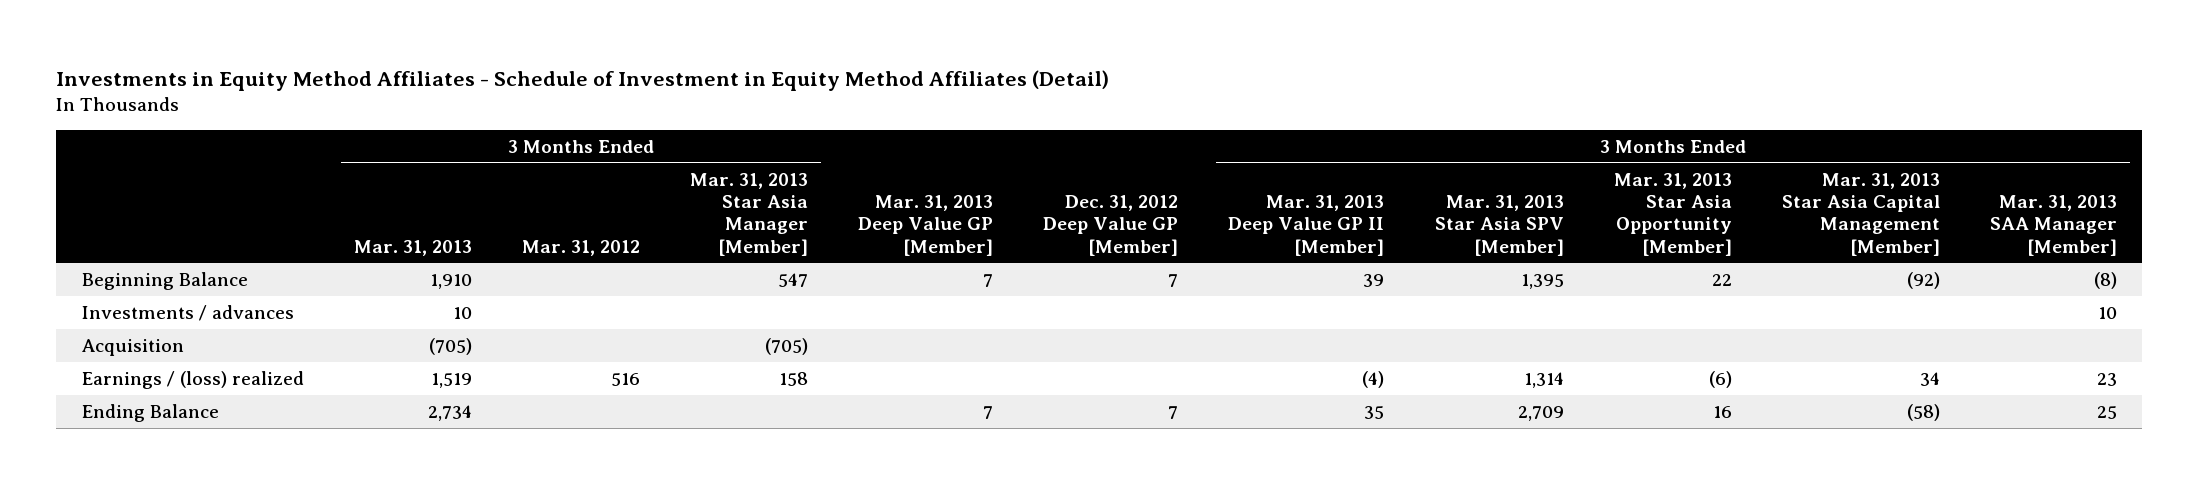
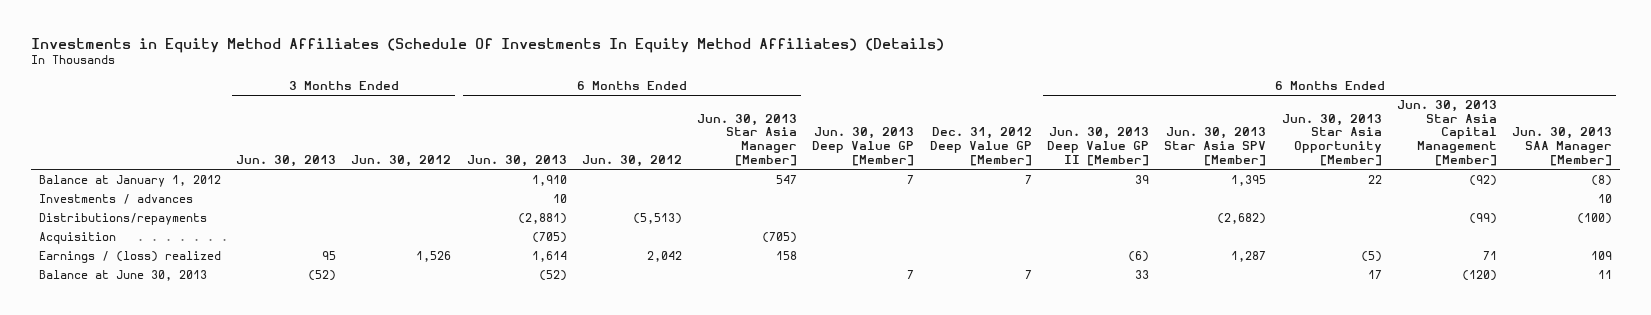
- Investments in Equity Method Affiliates - Schedule of Investment in Equity Method Affiliates (Detail)
+ Investments in Equity Method Affiliates (Schedule Of Investments In Equity Method Affiliates) (Details)
- | 3 Months Ended Mar. 31, 2013 | 3 Months Ended Mar. 31, 2012 | 3 Months Ended Mar. 31, 2013 Star Asia Manager [Member] | Mar. 31, 2013 Deep Value GP [Member] | Dec. 31, 2012 Deep Value GP [Member] | 3 Months Ended Mar. 31, 2013 Deep Value GP II [Member] | 3 Months Ended Mar. 31, 2013 Star Asia SPV [Member] | 3 Months Ended Mar. 31, 2013 Star Asia Opportunity [Member] | 3 Months Ended Mar. 31, 2013 Star Asia Capital Management [Member] | 3 Months Ended Mar. 31, 2013 SAA Manager [Member]
+ | 3 Months Ended Jun. 30, 2013 | 3 Months Ended Jun. 30, 2012 | 6 Months Ended Jun. 30, 2013 | 6 Months Ended Jun. 30, 2012 | 6 Months Ended Jun. 30, 2013 Star Asia Manager [Member] | Jun. 30, 2013 Deep Value GP [Member] | Dec. 31, 2012 Deep Value GP [Member] | 6 Months Ended Jun. 30, 2013 Deep Value GP II [Member] | 6 Months Ended Jun. 30, 2013 Star Asia SPV [Member] | 6 Months Ended Jun. 30, 2013 Star Asia Opportunity [Member] | 6 Months Ended Jun. 30, 2013 Star Asia Capital Management [Member] | 6 Months Ended Jun. 30, 2013 SAA Manager [Member]
- Beginning Balance | 1,910 | | 547 | 7 | 7 | 39 | 1,395 | 22 | (92) | (8)
+ Balance at January 1, 2012 | | | 1,910 | | 547 | 7 | 7 | 39 | 1,395 | 22 | (92) | (8)
+ Distributions/repayments | | | (2,881) | (5,513) | | | | | (2,682) | | (99) | (100)
- Ending Balance | 2,734 | | | 7 | 7 | 35 | 2,709 | 16 | (58) | 25
+ Balance at June 30, 2013 | (52) | | (52) | | | 7 | 7 | 33 | | 17 | (120) | 11

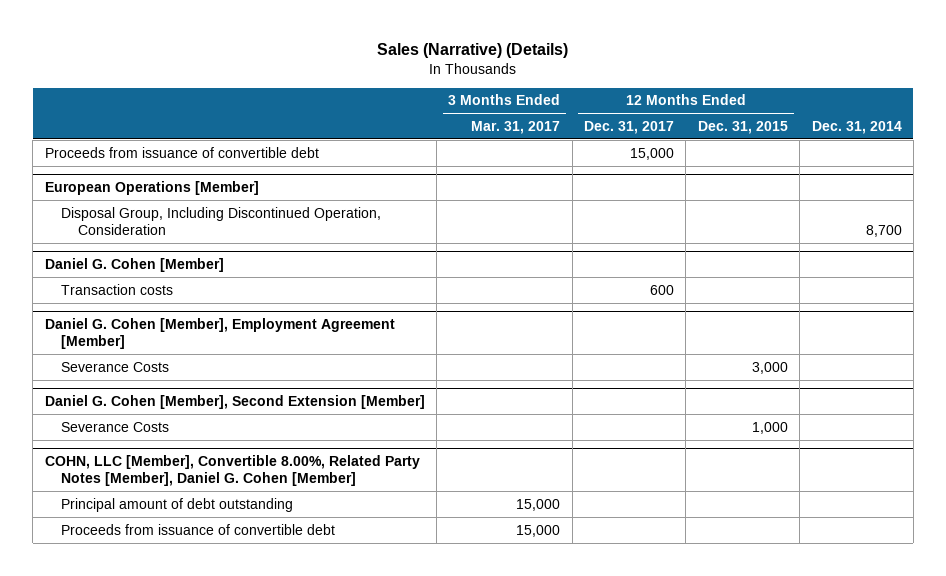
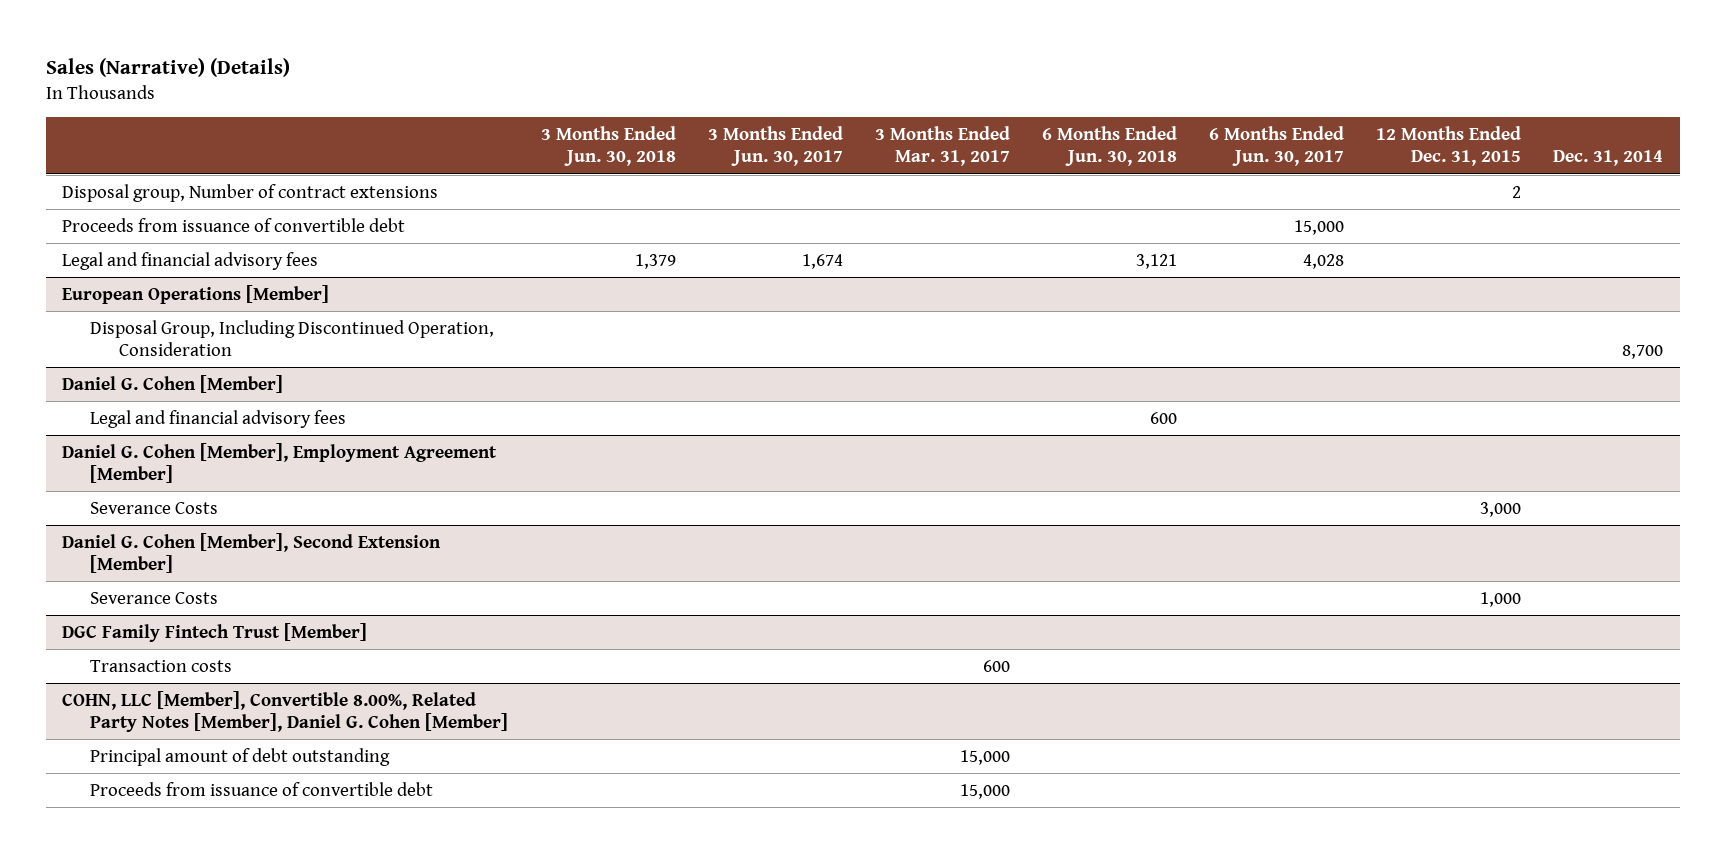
- | 3 Months Ended Mar. 31, 2017 | 12 Months Ended Dec. 31, 2017 | 12 Months Ended Dec. 31, 2015 | Dec. 31, 2014
+ | 3 Months Ended Jun. 30, 2018 | 3 Months Ended Jun. 30, 2017 | 3 Months Ended Mar. 31, 2017 | 6 Months Ended Jun. 30, 2018 | 6 Months Ended Jun. 30, 2017 | 12 Months Ended Dec. 31, 2015 | Dec. 31, 2014
+ Disposal group, Number of contract extensions | | | | | | 2 |
+ Legal and financial advisory fees | 1,379 | 1,674 | | 3,121 | 4,028 | |
@ Daniel G. Cohen [Member]
- Transaction costs | | 600 | |
+ Legal and financial advisory fees | | | | 600 | | |
+ DGC Family Fintech Trust [Member]
+ Transaction costs | | | 600 | | | |

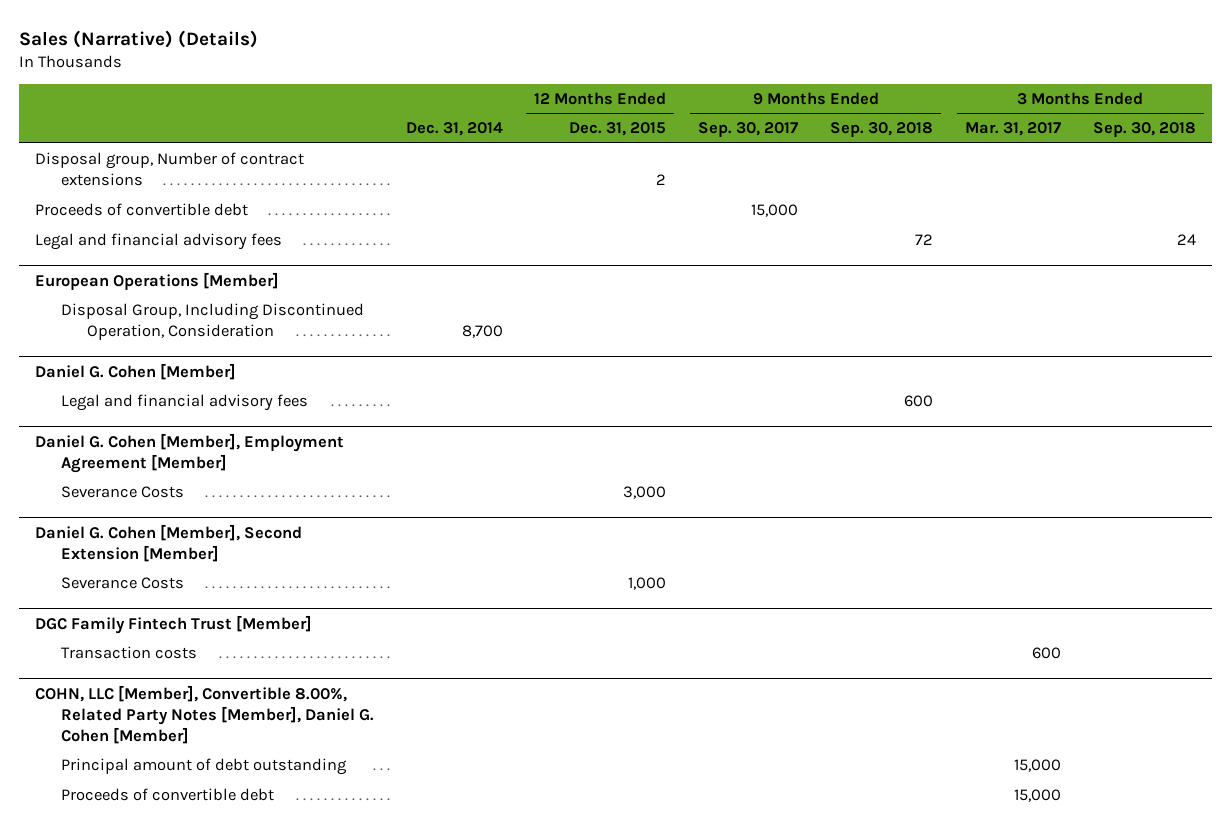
- | 3 Months Ended Jun. 30, 2018 | 3 Months Ended Jun. 30, 2017 | 3 Months Ended Mar. 31, 2017 | 6 Months Ended Jun. 30, 2018 | 6 Months Ended Jun. 30, 2017 | 12 Months Ended Dec. 31, 2015 | Dec. 31, 2014
+ | Dec. 31, 2014 | 12 Months Ended Dec. 31, 2015 | 9 Months Ended Sep. 30, 2017 | 9 Months Ended Sep. 30, 2018 | 3 Months Ended Mar. 31, 2017 | 3 Months Ended Sep. 30, 2018
- Proceeds from issuance of convertible debt | | | | | 15,000 | |
+ Proceeds of convertible debt | | | 15,000 | | |
@ COHN, LLC [Member], Convertible 8.00%, Related Party Notes [Member], Daniel G. Cohen [Member]
- Proceeds from issuance of convertible debt | | | 15,000 | | | |
+ Proceeds of convertible debt | | | | | 15,000 |

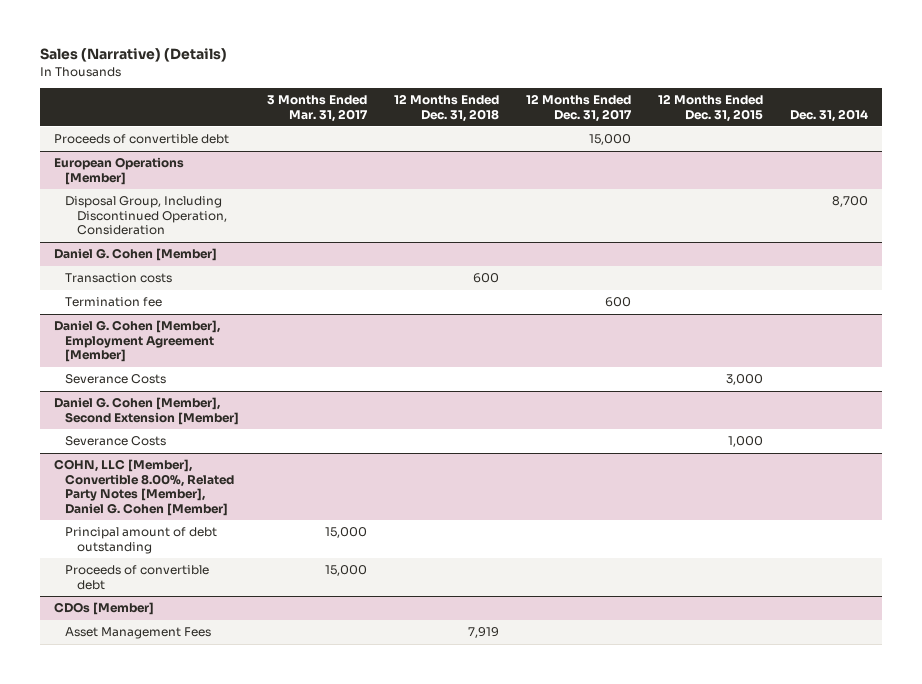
- | Dec. 31, 2014 | 12 Months Ended Dec. 31, 2015 | 9 Months Ended Sep. 30, 2017 | 9 Months Ended Sep. 30, 2018 | 3 Months Ended Mar. 31, 2017 | 3 Months Ended Sep. 30, 2018
+ | 3 Months Ended Mar. 31, 2017 | 12 Months Ended Dec. 31, 2018 | 12 Months Ended Dec. 31, 2017 | 12 Months Ended Dec. 31, 2015 | Dec. 31, 2014
- Disposal group, Number of contract extensions | | 2 | | | |
- Legal and financial advisory fees | | | | 72 | | 24
@ Daniel G. Cohen [Member]
- Legal and financial advisory fees | | | | 600 | |
+ Transaction costs | | 600 | | |
+ Termination fee | | | 600 | |
- DGC Family Fintech Trust [Member]
- Transaction costs | | | | | 600 |
+ CDOs [Member]
+ Asset Management Fees | | 7,919 | | |

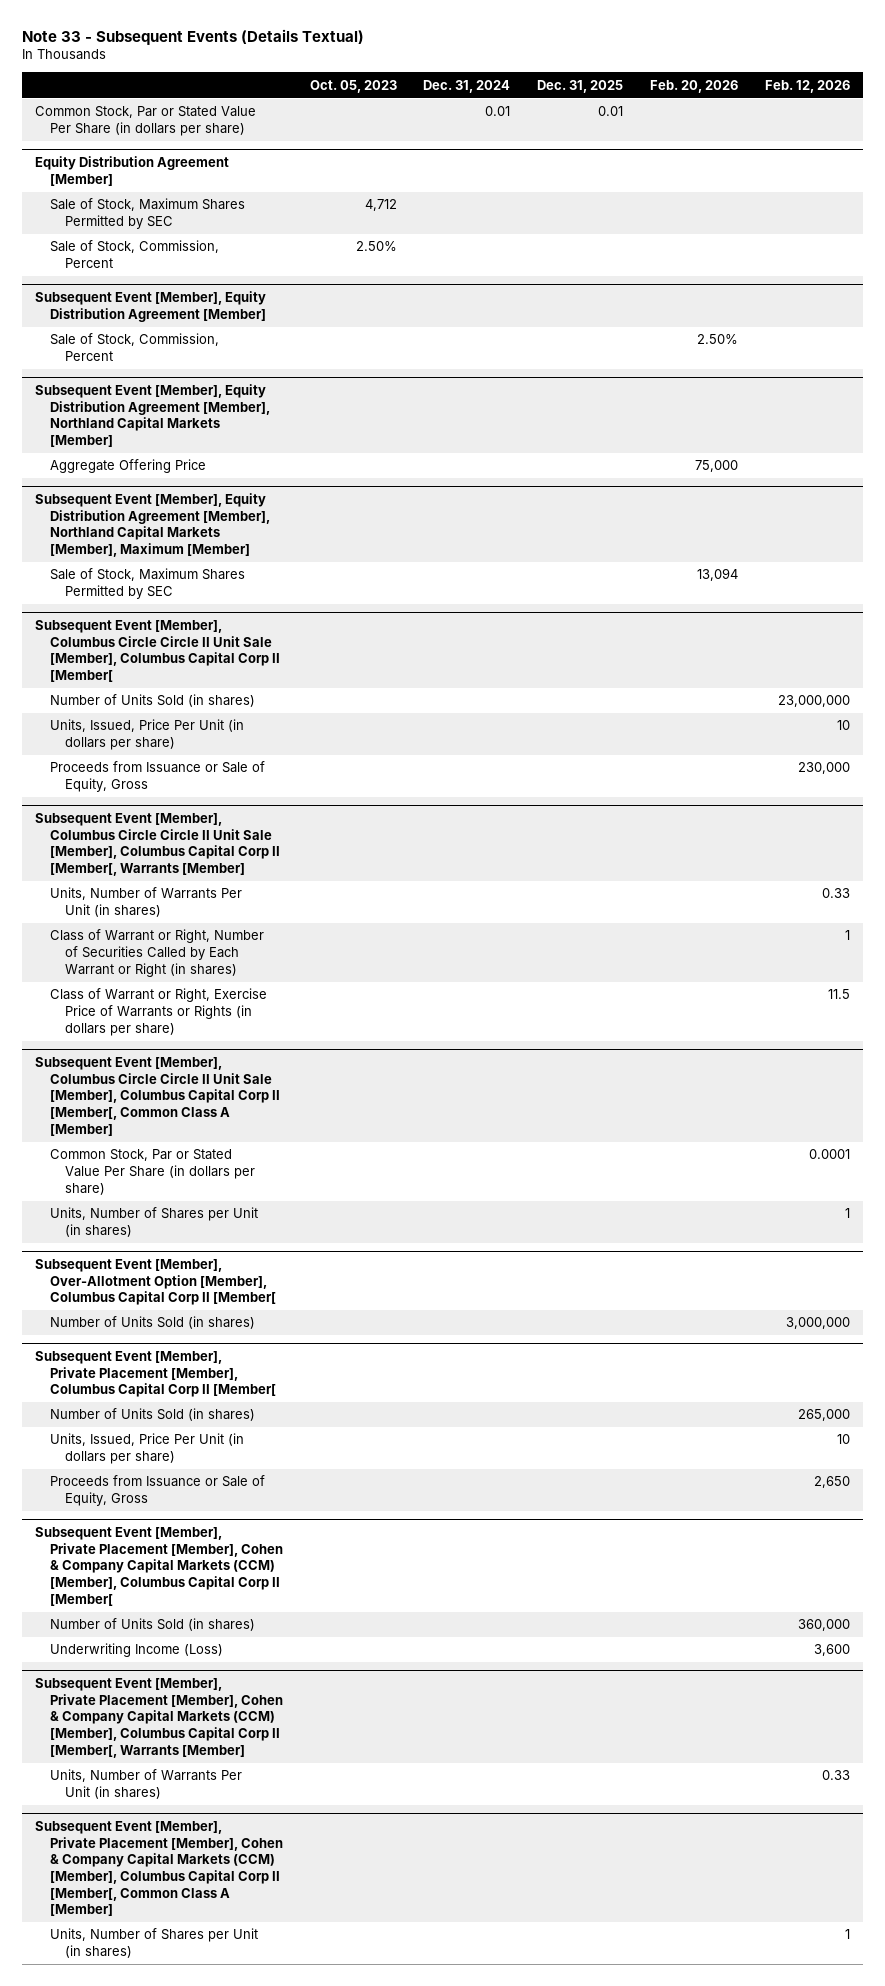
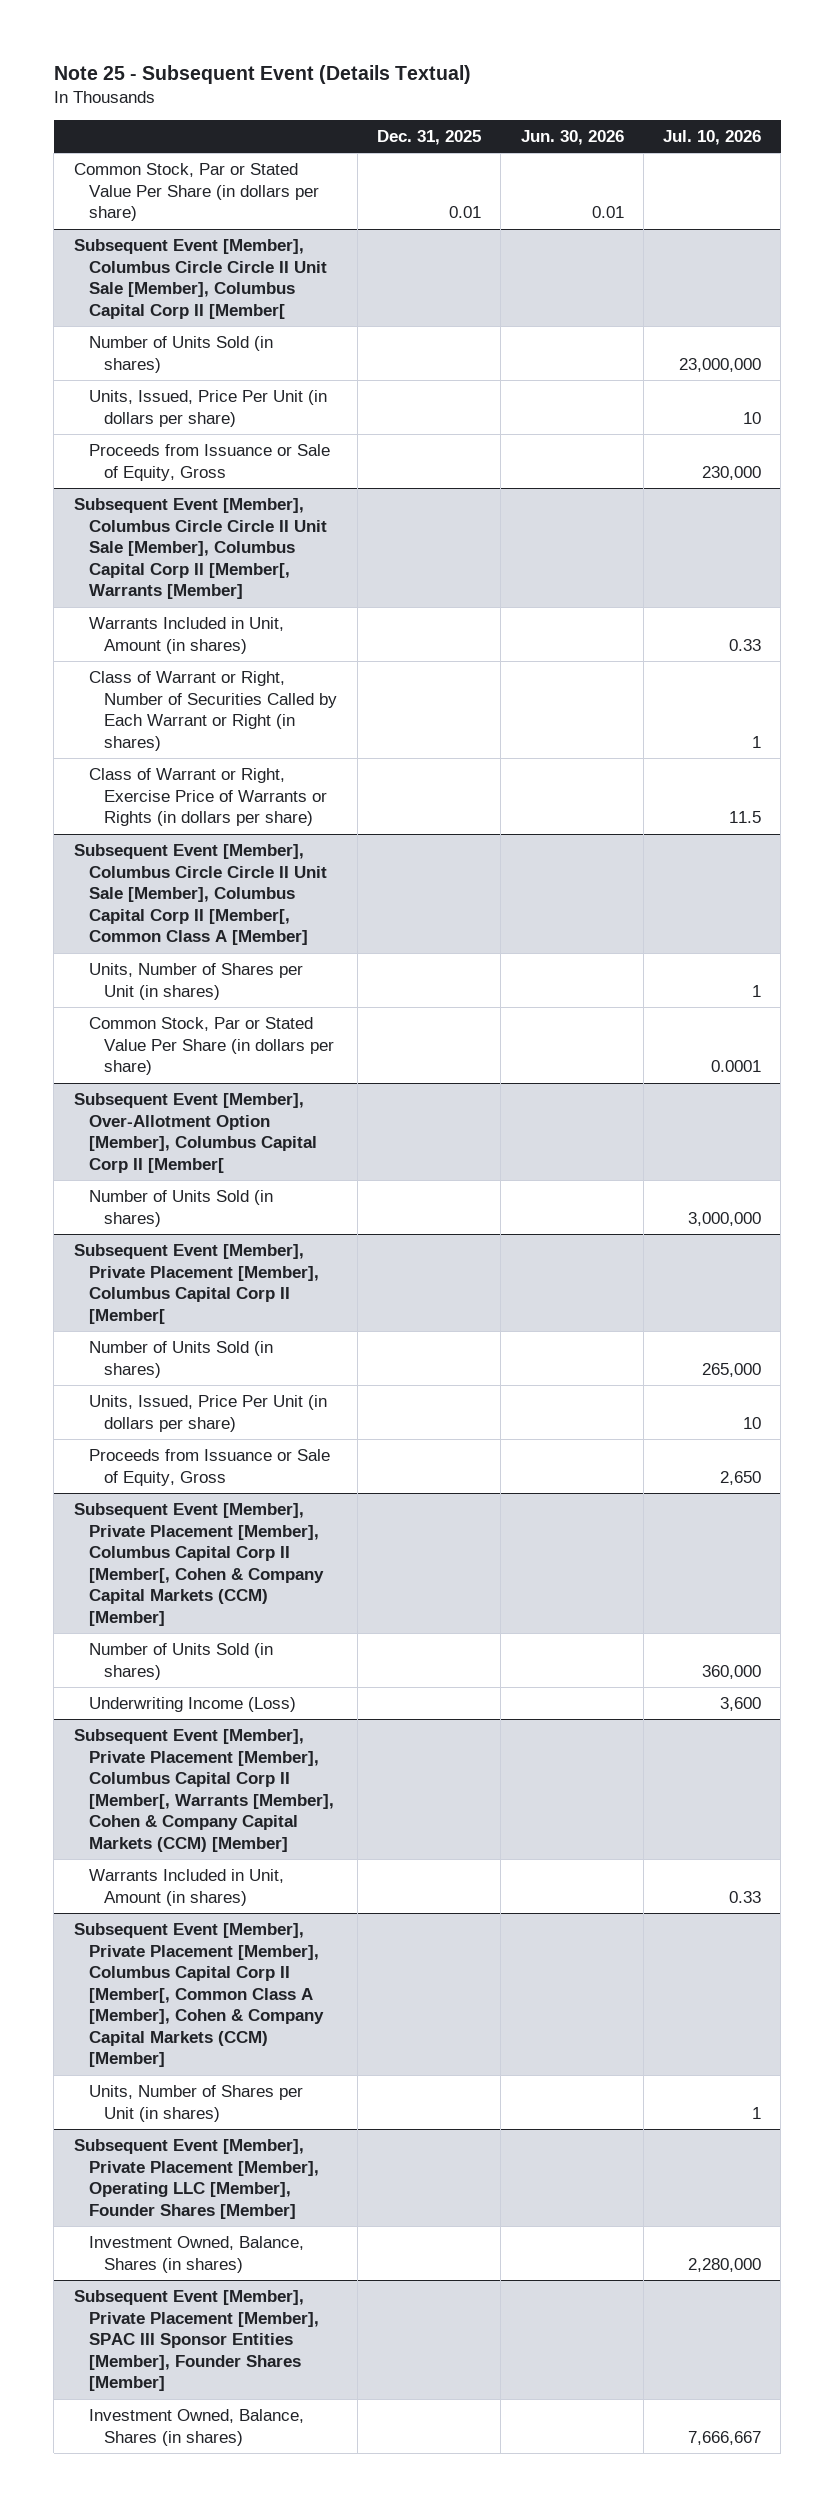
- Note 33 - Subsequent Events (Details Textual)
+ Note 25 - Subsequent Event (Details Textual)
- | Oct. 05, 2023 | Dec. 31, 2024 | Dec. 31, 2025 | Feb. 20, 2026 | Feb. 12, 2026
+ | Dec. 31, 2025 | Jun. 30, 2026 | Jul. 10, 2026
- Equity Distribution Agreement [Member]
- Sale of Stock, Maximum Shares Permitted by SEC | 4,712 | | | |
- Sale of Stock, Commission, Percent | 2.50% | | | |
- Subsequent Event [Member], Equity Distribution Agreement [Member]
- Sale of Stock, Commission, Percent | | | | 2.50% |
- Subsequent Event [Member], Equity Distribution Agreement [Member], Northland Capital Markets [Member]
- Aggregate Offering Price | | | | 75,000 |
- Subsequent Event [Member], Equity Distribution Agreement [Member], Northland Capital Markets [Member], Maximum [Member]
- Sale of Stock, Maximum Shares Permitted by SEC | | | | 13,094 |
@ Subsequent Event [Member], Columbus Circle Circle II Unit Sale [Member], Columbus Capital Corp II [Member[, Warrants [Member]
- Units, Number of Warrants Per Unit (in shares) | | | | | 0.33
+ Warrants Included in Unit, Amount (in shares) | | | 0.33
@ Subsequent Event [Member], Columbus Circle Circle II Unit Sale [Member], Columbus Capital Corp II [Member[, Common Class A [Member]
moved down: Common Stock, Par or Stated Value Per Share (in dollars per share) | | | 0.0001
- Subsequent Event [Member], Private Placement [Member], Cohen & Company Capital Markets (CCM) [Member], Columbus Capital Corp II [Member[
+ Subsequent Event [Member], Private Placement [Member], Columbus Capital Corp II [Member[, Cohen & Company Capital Markets (CCM) [Member]
- Subsequent Event [Member], Private Placement [Member], Cohen & Company Capital Markets (CCM) [Member], Columbus Capital Corp II [Member[, Warrants [Member]
- Units, Number of Warrants Per Unit (in shares) | | | | | 0.33
- Subsequent Event [Member], Private Placement [Member], Cohen & Company Capital Markets (CCM) [Member], Columbus Capital Corp II [Member[, Common Class A [Member]
+ Subsequent Event [Member], Private Placement [Member], Columbus Capital Corp II [Member[, Warrants [Member], Cohen & Company Capital Markets (CCM) [Member]
+ Warrants Included in Unit, Amount (in shares) | | | 0.33
+ Subsequent Event [Member], Private Placement [Member], Columbus Capital Corp II [Member[, Common Class A [Member], Cohen & Company Capital Markets (CCM) [Member]
+ Subsequent Event [Member], Private Placement [Member], Operating LLC [Member], Founder Shares [Member]
+ Investment Owned, Balance, Shares (in shares) | | | 2,280,000
+ Subsequent Event [Member], Private Placement [Member], SPAC III Sponsor Entities [Member], Founder Shares [Member]
+ Investment Owned, Balance, Shares (in shares) | | | 7,666,667

